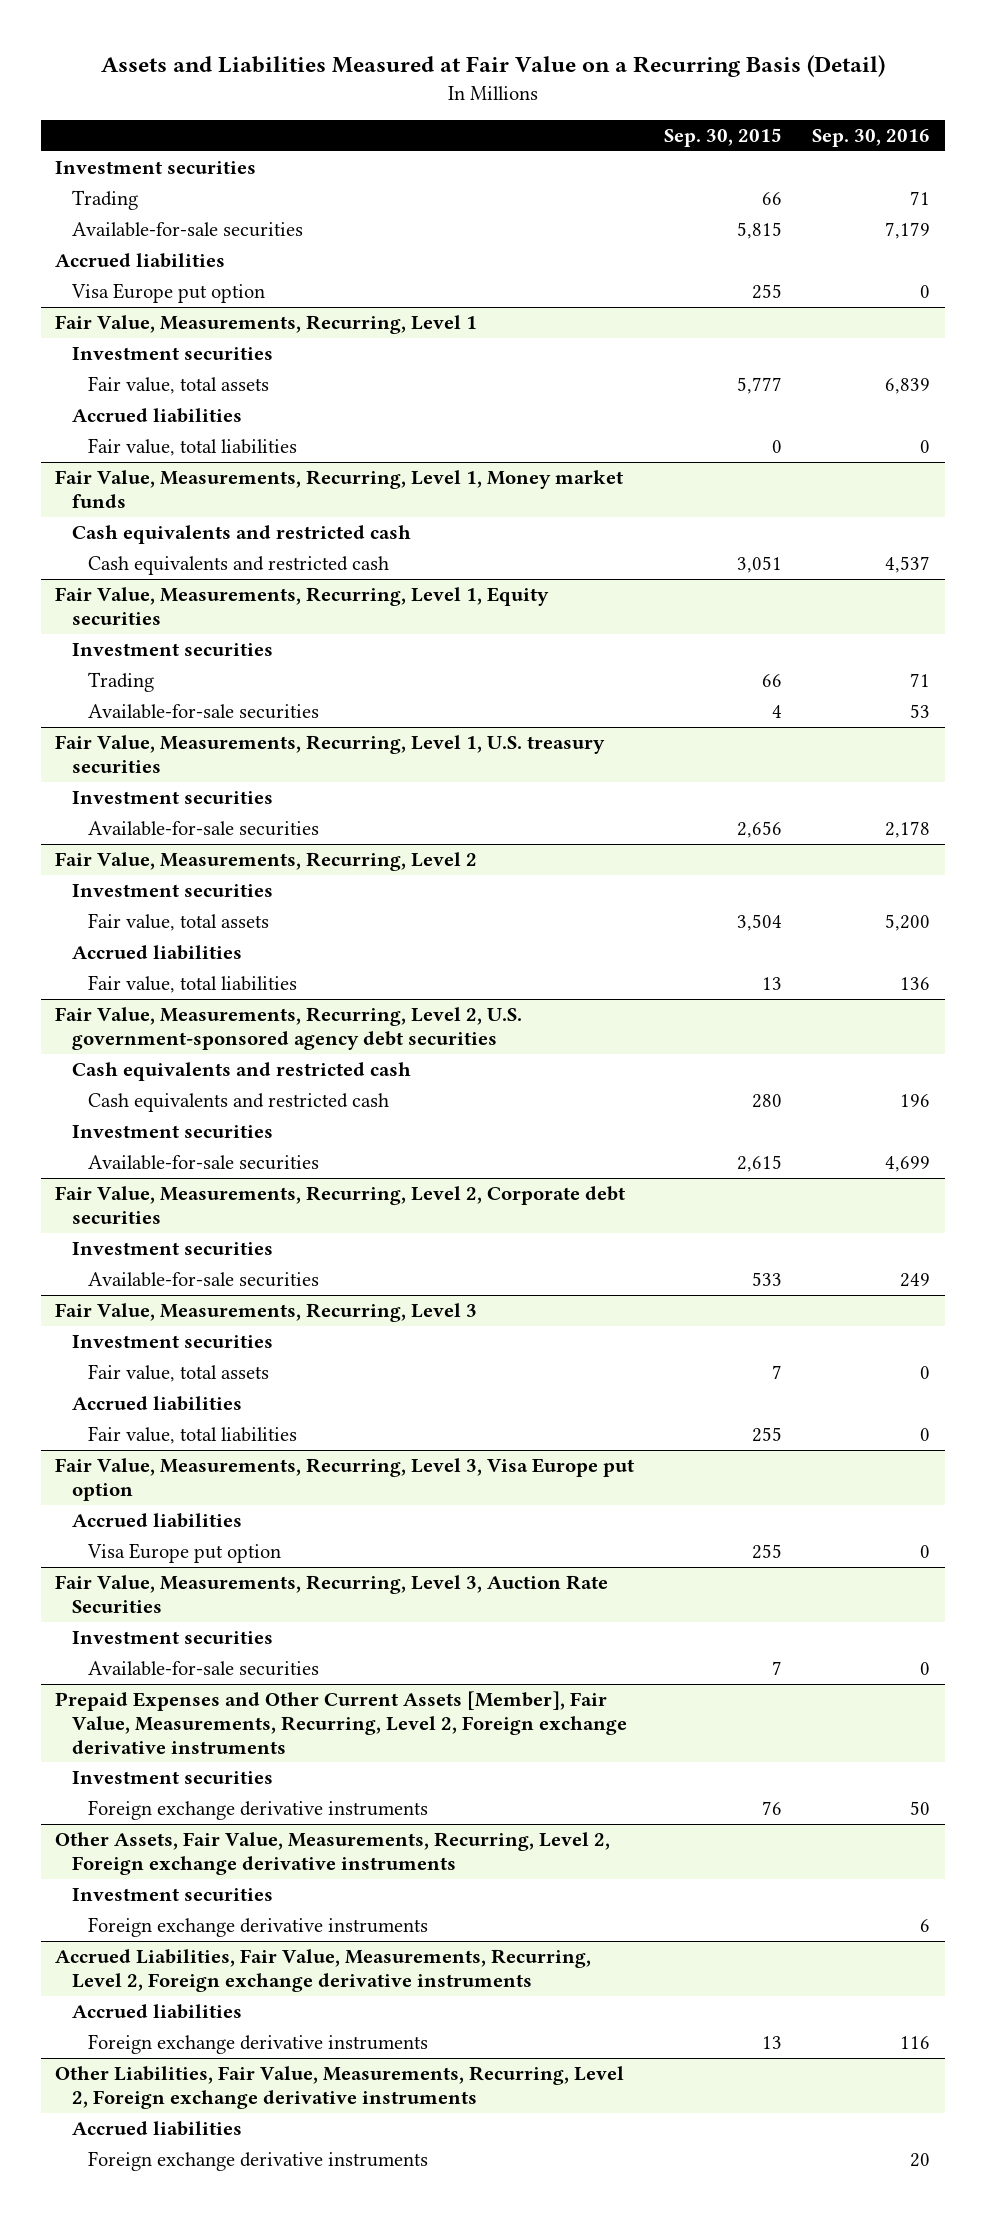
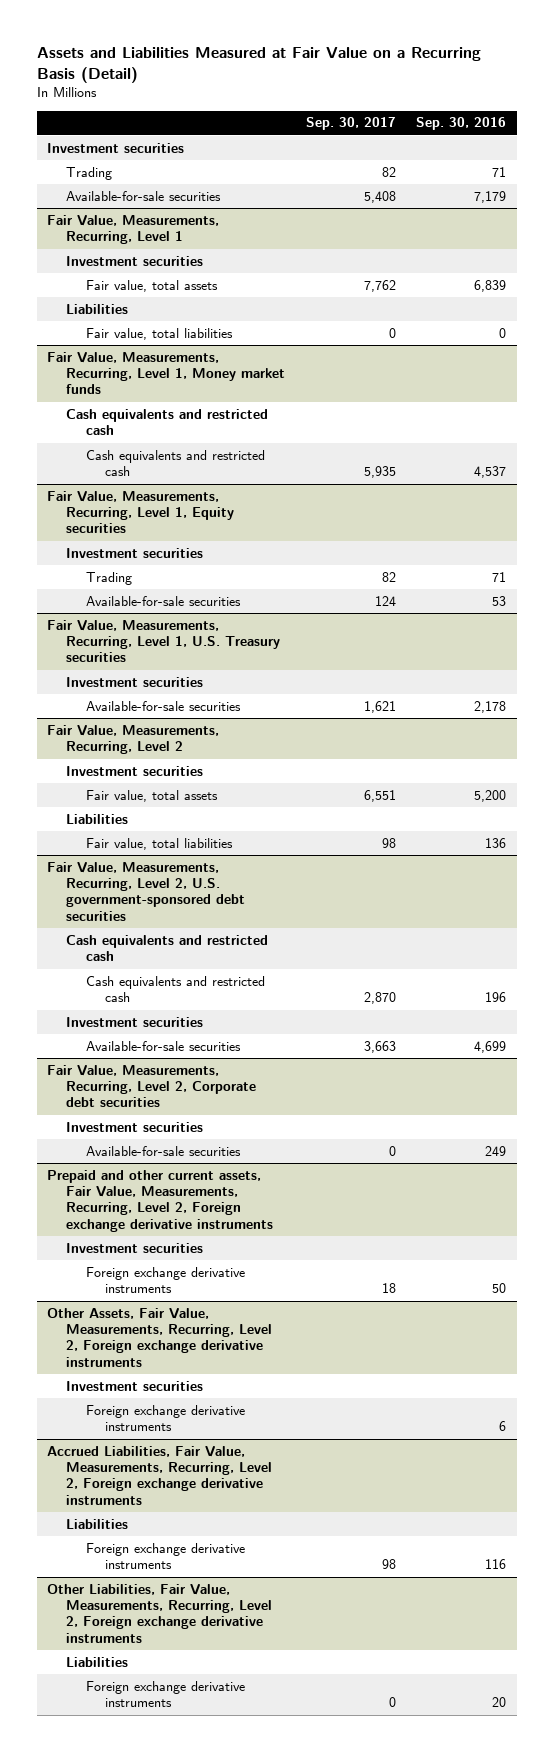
- | Sep. 30, 2015 | Sep. 30, 2016
+ | Sep. 30, 2017 | Sep. 30, 2016
- Accrued liabilities
- Visa Europe put option | 255 | 0
@ Fair Value, Measurements, Recurring, Level 1
- Accrued liabilities
+ Liabilities
- Fair Value, Measurements, Recurring, Level 1, U.S. treasury securities
+ Fair Value, Measurements, Recurring, Level 1, U.S. Treasury securities
@ Fair Value, Measurements, Recurring, Level 2
- Accrued liabilities
+ Liabilities
- Fair Value, Measurements, Recurring, Level 2, U.S. government-sponsored agency debt securities
+ Fair Value, Measurements, Recurring, Level 2, U.S. government-sponsored debt securities
- Fair Value, Measurements, Recurring, Level 3
- Investment securities
- Fair value, total assets | 7 | 0
- Accrued liabilities
- Fair value, total liabilities | 255 | 0
- Fair Value, Measurements, Recurring, Level 3, Visa Europe put option
- Accrued liabilities
- Visa Europe put option | 255 | 0
- Fair Value, Measurements, Recurring, Level 3, Auction Rate Securities
- Investment securities
- Available-for-sale securities | 7 | 0
- Prepaid Expenses and Other Current Assets [Member], Fair Value, Measurements, Recurring, Level 2, Foreign exchange derivative instruments
+ Prepaid and other current assets, Fair Value, Measurements, Recurring, Level 2, Foreign exchange derivative instruments
@ Accrued Liabilities, Fair Value, Measurements, Recurring, Level 2, Foreign exchange derivative instruments
- Accrued liabilities
+ Liabilities
@ Other Liabilities, Fair Value, Measurements, Recurring, Level 2, Foreign exchange derivative instruments
- Accrued liabilities
+ Liabilities

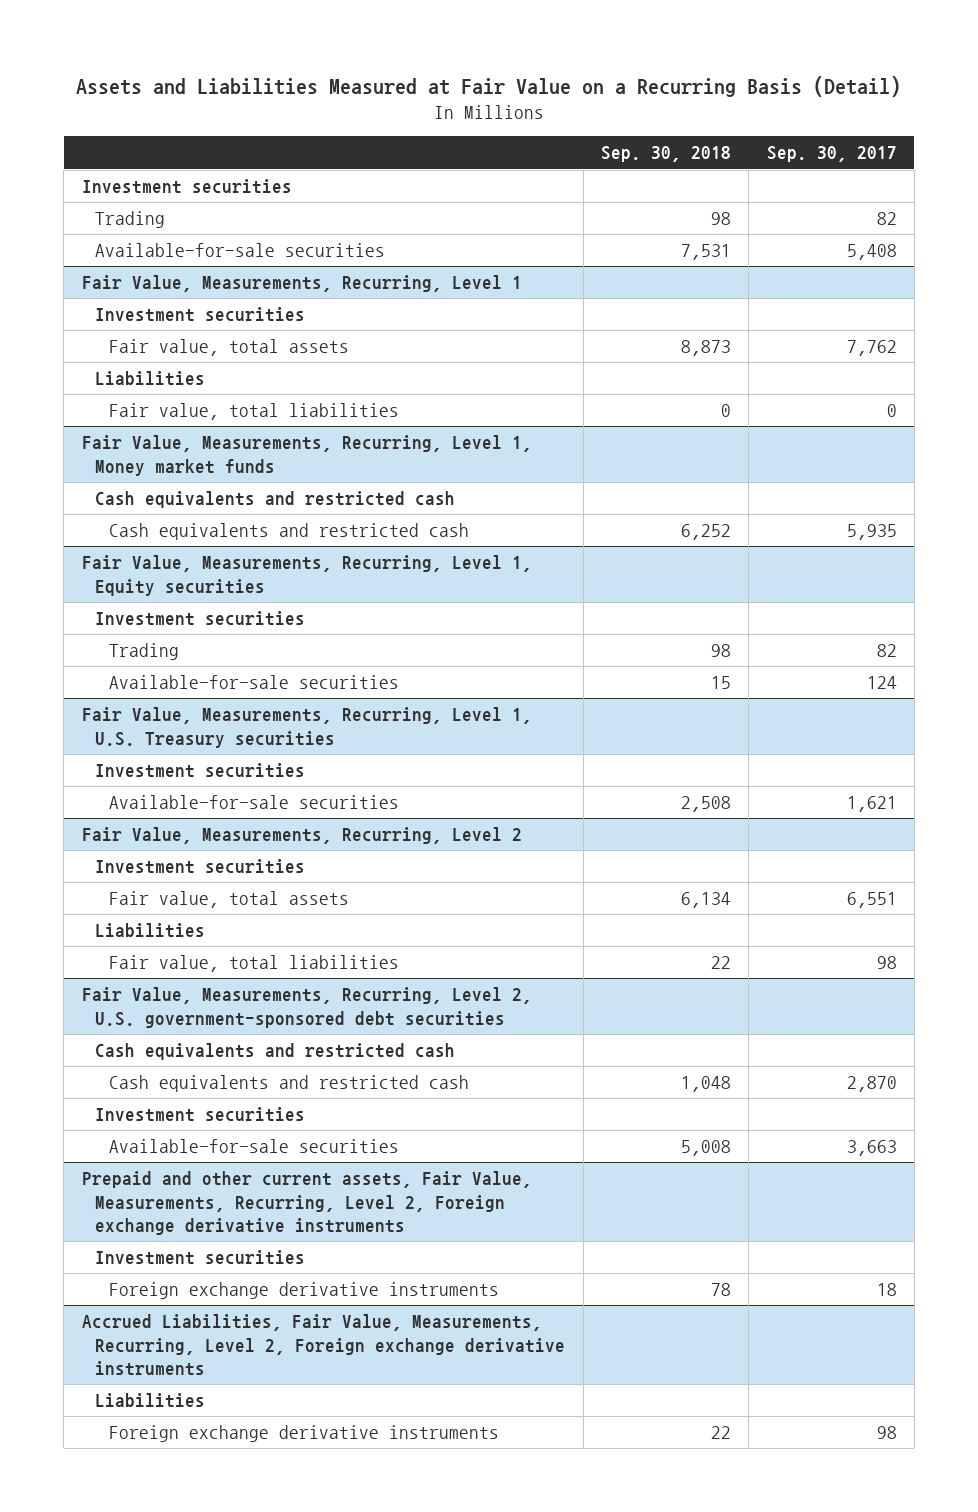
- | Sep. 30, 2017 | Sep. 30, 2016
+ | Sep. 30, 2018 | Sep. 30, 2017
- Fair Value, Measurements, Recurring, Level 2, Corporate debt securities
- Investment securities
- Available-for-sale securities | 0 | 249
- Other Assets, Fair Value, Measurements, Recurring, Level 2, Foreign exchange derivative instruments
- Investment securities
- Foreign exchange derivative instruments | | 6
- Other Liabilities, Fair Value, Measurements, Recurring, Level 2, Foreign exchange derivative instruments
- Liabilities
- Foreign exchange derivative instruments | 0 | 20

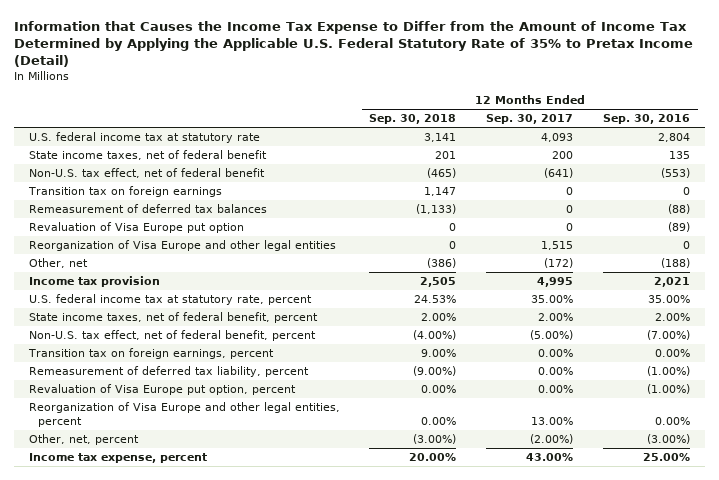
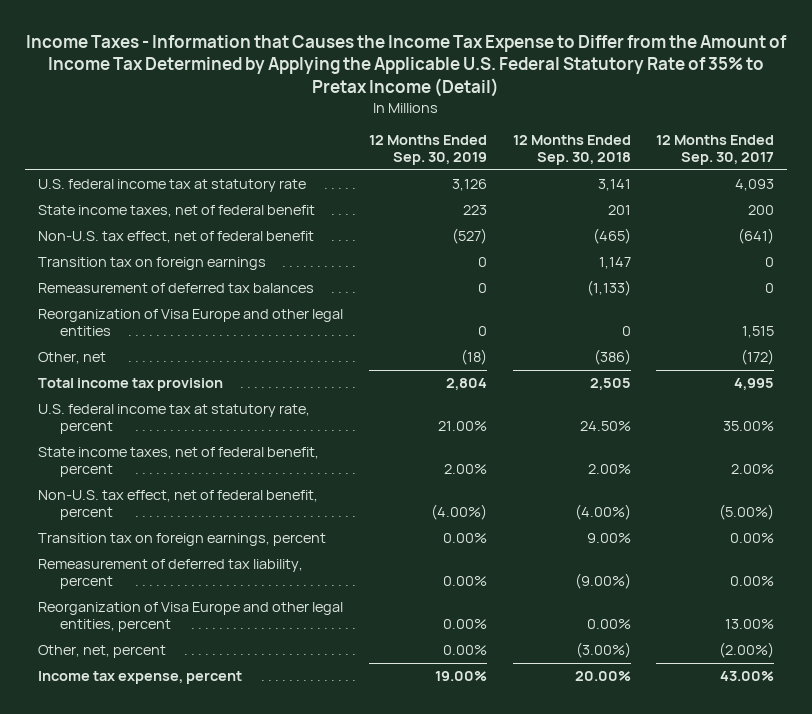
- Information that Causes the Income Tax Expense to Differ from the Amount of Income Tax Determined by Applying the Applicable U.S. Federal Statutory Rate of 35% to Pretax Income (Detail)
+ Income Taxes - Information that Causes the Income Tax Expense to Differ from the Amount of Income Tax Determined by Applying the Applicable U.S. Federal Statutory Rate of 35% to Pretax Income (Detail)
- | 12 Months Ended Sep. 30, 2018 | 12 Months Ended Sep. 30, 2017 | 12 Months Ended Sep. 30, 2016
+ | 12 Months Ended Sep. 30, 2019 | 12 Months Ended Sep. 30, 2018 | 12 Months Ended Sep. 30, 2017
- Revaluation of Visa Europe put option | 0 | 0 | (89)
- Income tax provision | 2,505 | 4,995 | 2,021
- U.S. federal income tax at statutory rate, percent | 24.53% | 35.00% | 35.00%
+ Total income tax provision | 2,804 | 2,505 | 4,995
+ U.S. federal income tax at statutory rate, percent | 21.00% | 24.50% | 35.00%
- Revaluation of Visa Europe put option, percent | 0.00% | 0.00% | (1.00%)

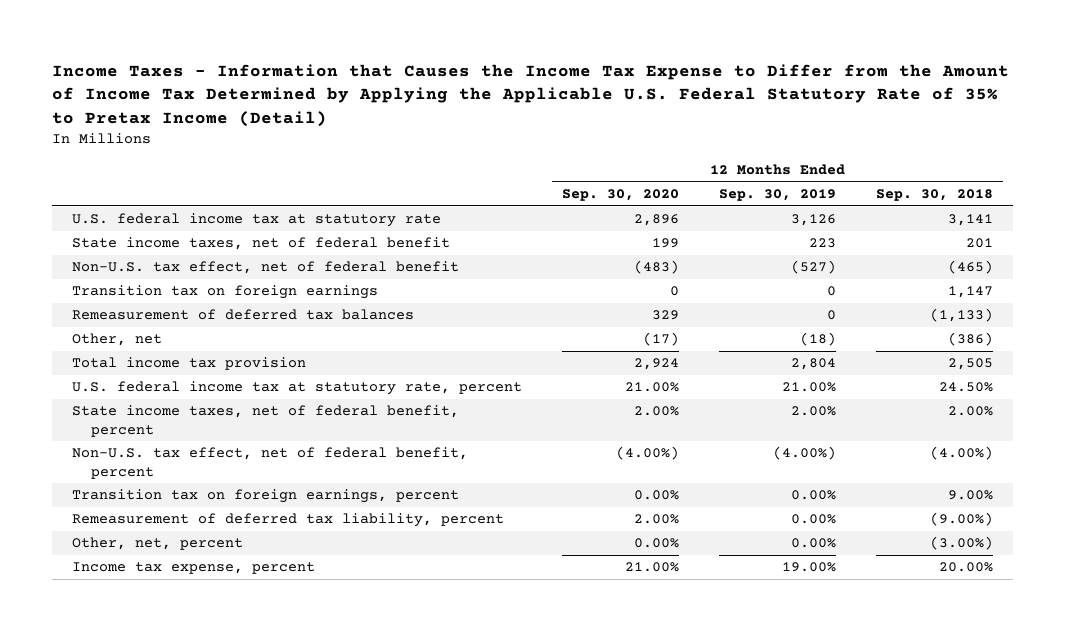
- | 12 Months Ended Sep. 30, 2019 | 12 Months Ended Sep. 30, 2018 | 12 Months Ended Sep. 30, 2017
+ | 12 Months Ended Sep. 30, 2020 | 12 Months Ended Sep. 30, 2019 | 12 Months Ended Sep. 30, 2018
- Reorganization of Visa Europe and other legal entities | 0 | 0 | 1,515
- Reorganization of Visa Europe and other legal entities, percent | 0.00% | 0.00% | 13.00%

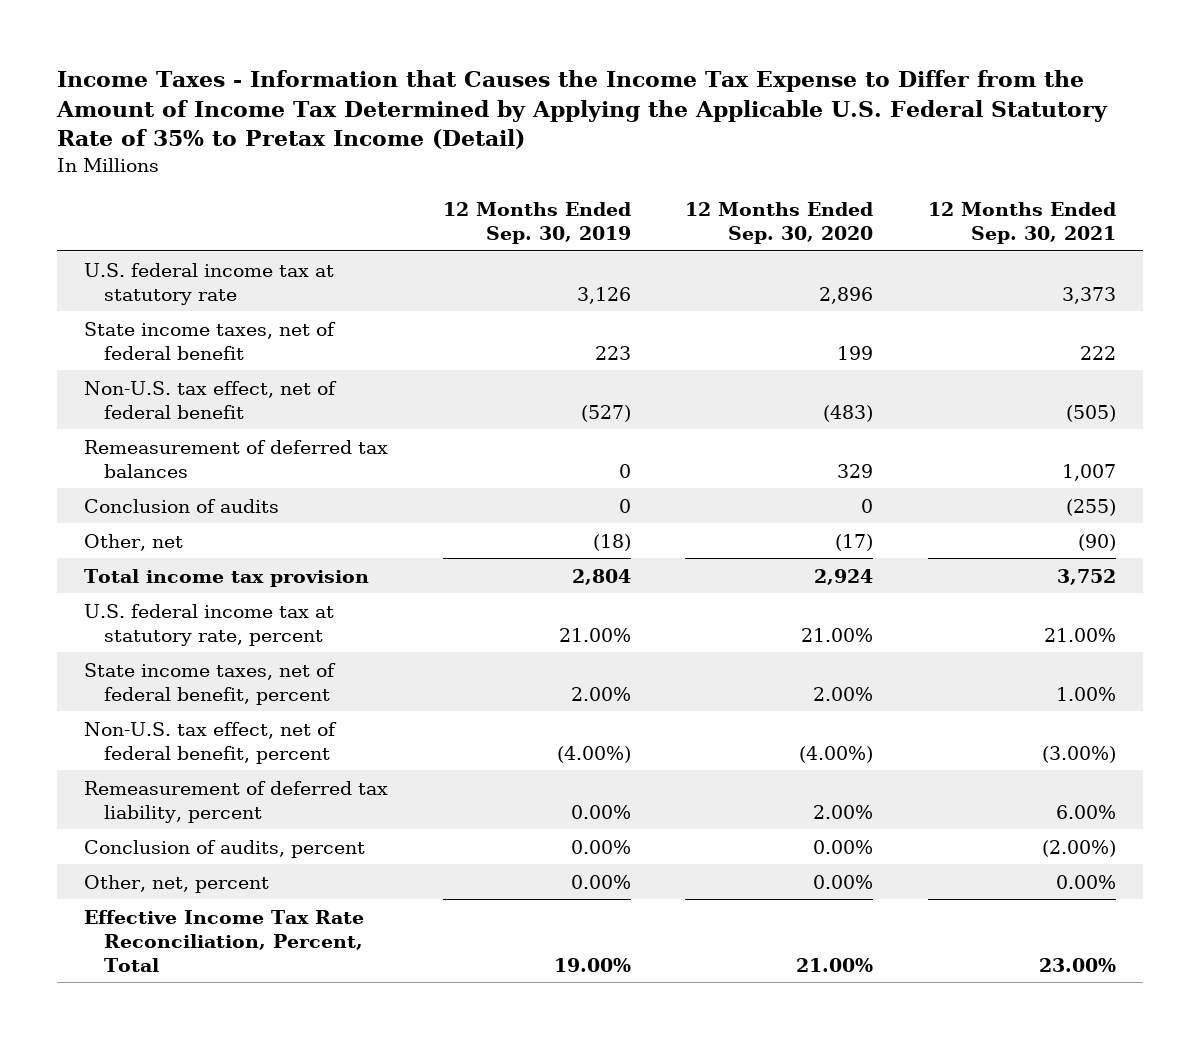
- | 12 Months Ended Sep. 30, 2020 | 12 Months Ended Sep. 30, 2019 | 12 Months Ended Sep. 30, 2018
+ | 12 Months Ended Sep. 30, 2019 | 12 Months Ended Sep. 30, 2020 | 12 Months Ended Sep. 30, 2021
- Transition tax on foreign earnings | 0 | 0 | 1,147
+ Conclusion of audits | 0 | 0 | (255)
- Transition tax on foreign earnings, percent | 0.00% | 0.00% | 9.00%
+ Conclusion of audits, percent | 0.00% | 0.00% | (2.00%)
- Income tax expense, percent | 21.00% | 19.00% | 20.00%
+ Effective Income Tax Rate Reconciliation, Percent, Total | 19.00% | 21.00% | 23.00%

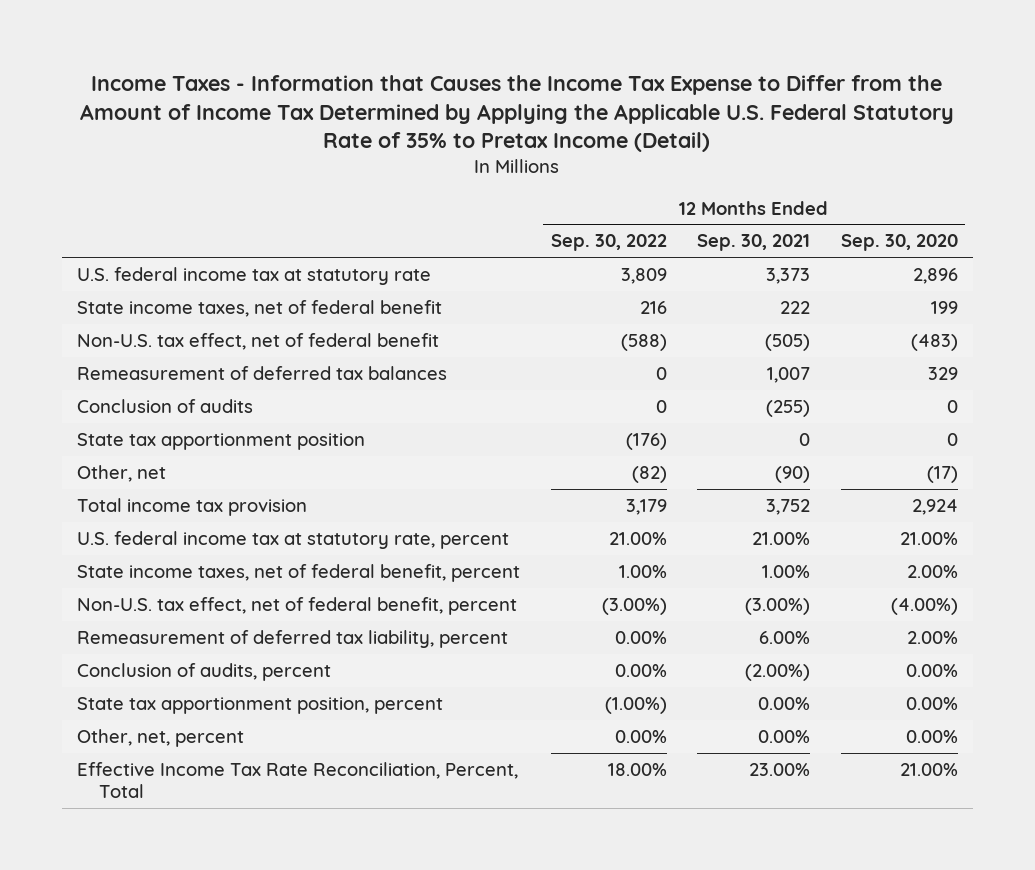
- | 12 Months Ended Sep. 30, 2019 | 12 Months Ended Sep. 30, 2020 | 12 Months Ended Sep. 30, 2021
+ | 12 Months Ended Sep. 30, 2022 | 12 Months Ended Sep. 30, 2021 | 12 Months Ended Sep. 30, 2020
+ State tax apportionment position | (176) | 0 | 0
+ State tax apportionment position, percent | (1.00%) | 0.00% | 0.00%

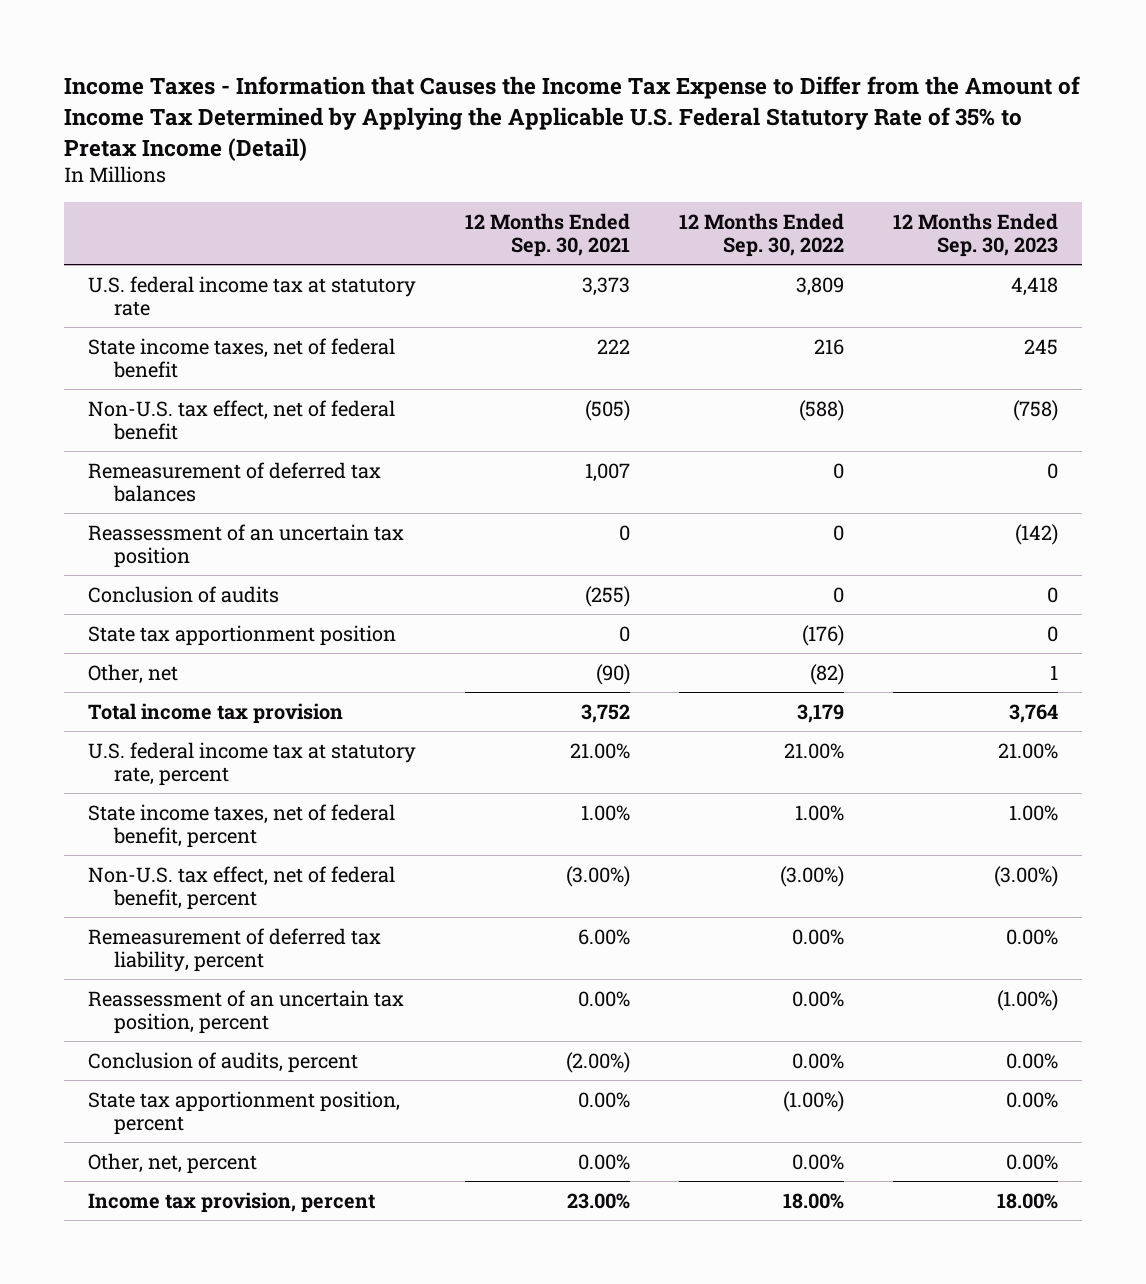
- | 12 Months Ended Sep. 30, 2022 | 12 Months Ended Sep. 30, 2021 | 12 Months Ended Sep. 30, 2020
+ | 12 Months Ended Sep. 30, 2021 | 12 Months Ended Sep. 30, 2022 | 12 Months Ended Sep. 30, 2023
+ Reassessment of an uncertain tax position | 0 | 0 | (142)
+ Reassessment of an uncertain tax position, percent | 0.00% | 0.00% | (1.00%)
- Effective Income Tax Rate Reconciliation, Percent, Total | 18.00% | 23.00% | 21.00%
+ Income tax provision, percent | 23.00% | 18.00% | 18.00%

